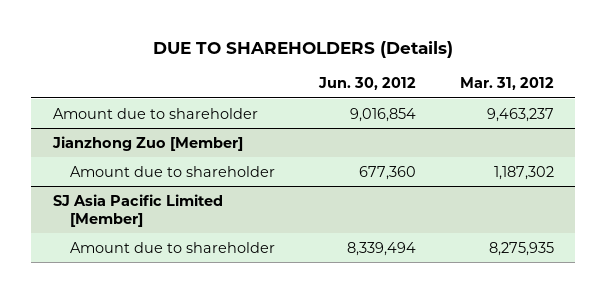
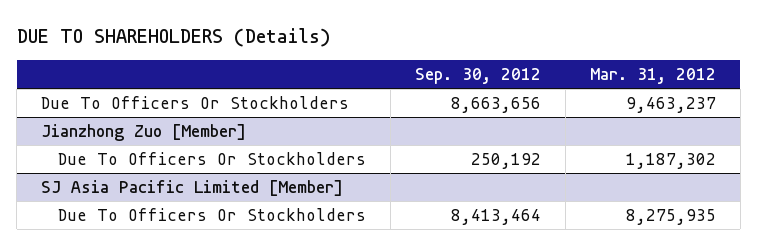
- | Jun. 30, 2012 | Mar. 31, 2012
+ | Sep. 30, 2012 | Mar. 31, 2012
- Amount due to shareholder | 9,016,854 | 9,463,237
+ Due To Officers Or Stockholders | 8,663,656 | 9,463,237
@ Jianzhong Zuo [Member]
- Amount due to shareholder | 677,360 | 1,187,302
+ Due To Officers Or Stockholders | 250,192 | 1,187,302
@ SJ Asia Pacific Limited [Member]
- Amount due to shareholder | 8,339,494 | 8,275,935
+ Due To Officers Or Stockholders | 8,413,464 | 8,275,935

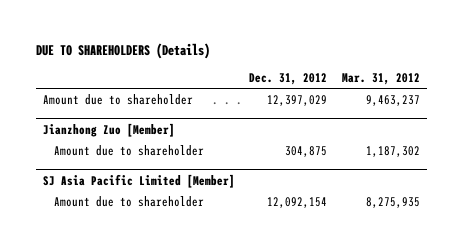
- | Sep. 30, 2012 | Mar. 31, 2012
+ | Dec. 31, 2012 | Mar. 31, 2012
- Due To Officers Or Stockholders | 8,663,656 | 9,463,237
+ Amount due to shareholder | 12,397,029 | 9,463,237
@ Jianzhong Zuo [Member]
- Due To Officers Or Stockholders | 250,192 | 1,187,302
+ Amount due to shareholder | 304,875 | 1,187,302
@ SJ Asia Pacific Limited [Member]
- Due To Officers Or Stockholders | 8,413,464 | 8,275,935
+ Amount due to shareholder | 12,092,154 | 8,275,935

